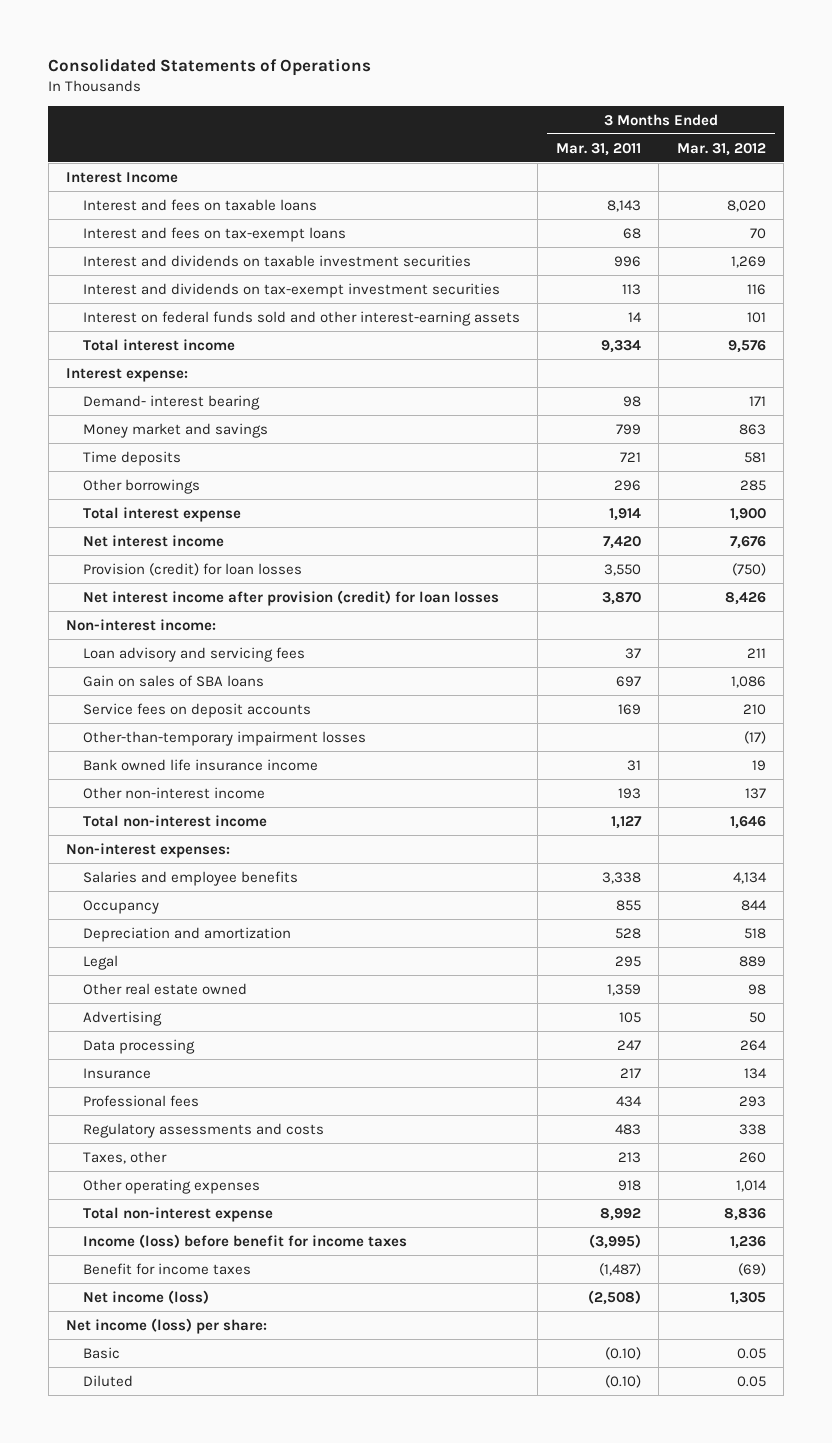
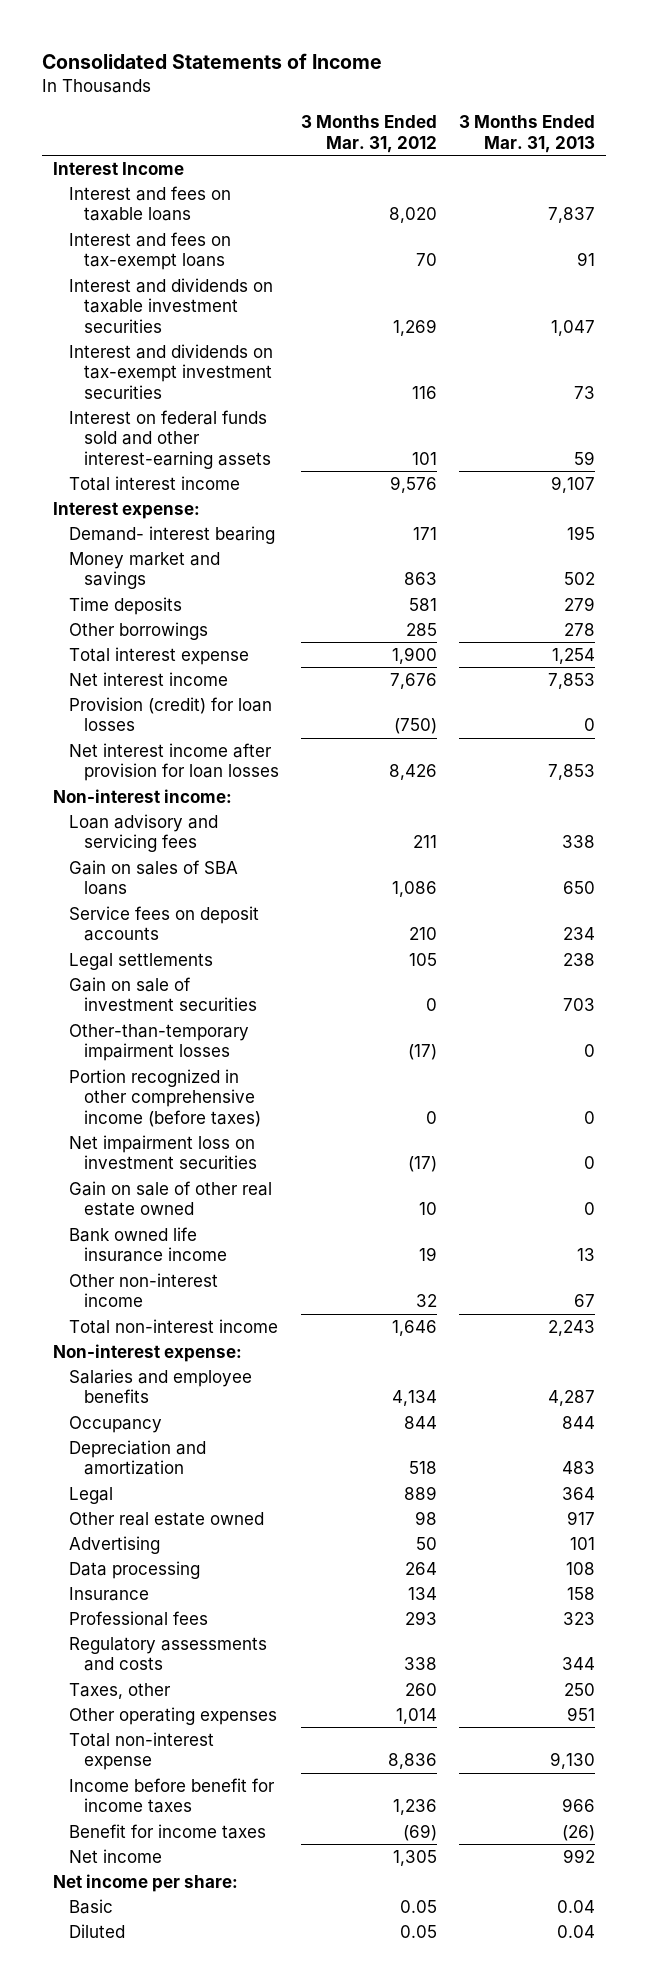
- Consolidated Statements of Operations
+ Consolidated Statements of Income
- | 3 Months Ended Mar. 31, 2011 | 3 Months Ended Mar. 31, 2012
+ | 3 Months Ended Mar. 31, 2012 | 3 Months Ended Mar. 31, 2013
- Net interest income after provision (credit) for loan losses | 3,870 | 8,426
+ Net interest income after provision for loan losses | 8,426 | 7,853
+ Legal settlements | 105 | 238
+ Gain on sale of investment securities | 0 | 703
+ Portion recognized in other comprehensive income (before taxes) | 0 | 0
+ Net impairment loss on investment securities | (17) | 0
+ Gain on sale of other real estate owned | 10 | 0
- Other non-interest income | 193 | 137
+ Other non-interest income | 32 | 67
- Non-interest expenses:
+ Non-interest expense:
- Income (loss) before benefit for income taxes | (3,995) | 1,236
+ Income before benefit for income taxes | 1,236 | 966
- Net income (loss) | (2,508) | 1,305
- Net income (loss) per share:
+ Net income | 1,305 | 992
+ Net income per share:

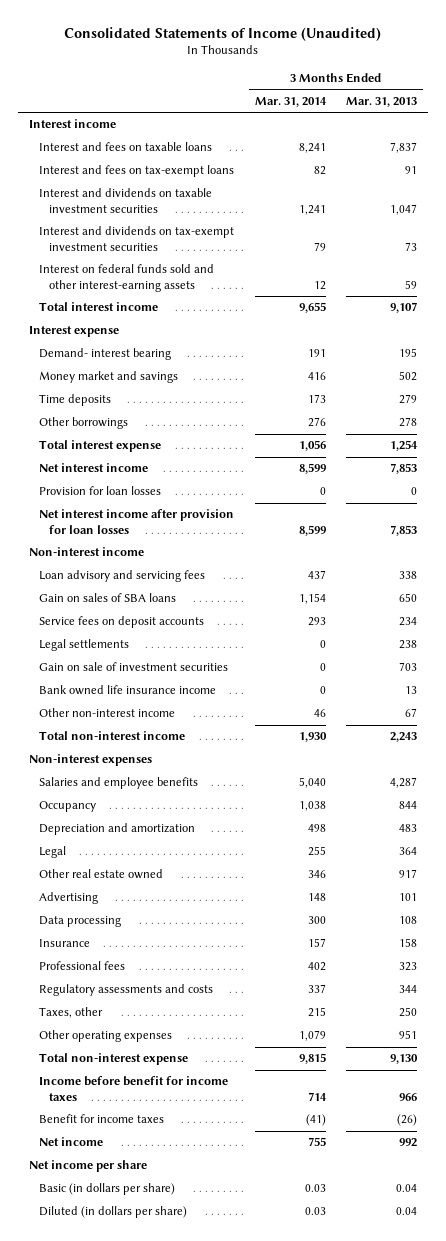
- Consolidated Statements of Income
+ Consolidated Statements of Income (Unaudited)
- | 3 Months Ended Mar. 31, 2012 | 3 Months Ended Mar. 31, 2013
+ | 3 Months Ended Mar. 31, 2014 | 3 Months Ended Mar. 31, 2013
- Interest Income
+ Interest income
- Interest expense:
+ Interest expense
- Provision (credit) for loan losses | (750) | 0
+ Provision for loan losses | 0 | 0
- Non-interest income:
+ Non-interest income
- Other-than-temporary impairment losses | (17) | 0
- Portion recognized in other comprehensive income (before taxes) | 0 | 0
- Net impairment loss on investment securities | (17) | 0
- Gain on sale of other real estate owned | 10 | 0
- Non-interest expense:
+ Non-interest expenses
- Net income per share:
- Basic | 0.05 | 0.04
- Diluted | 0.05 | 0.04
+ Net income per share
+ Basic (in dollars per share) | 0.03 | 0.04
+ Diluted (in dollars per share) | 0.03 | 0.04

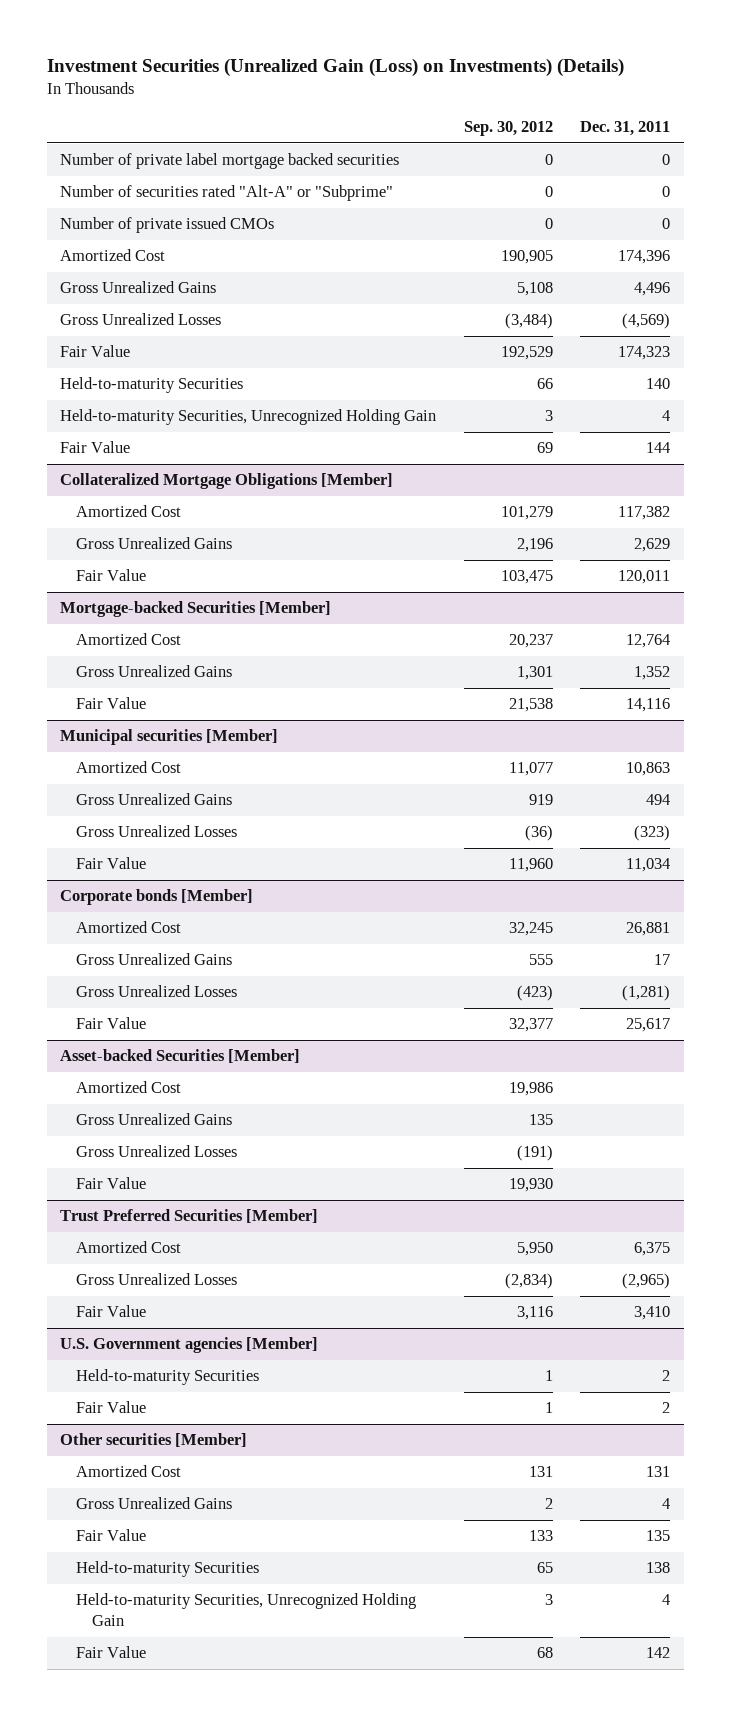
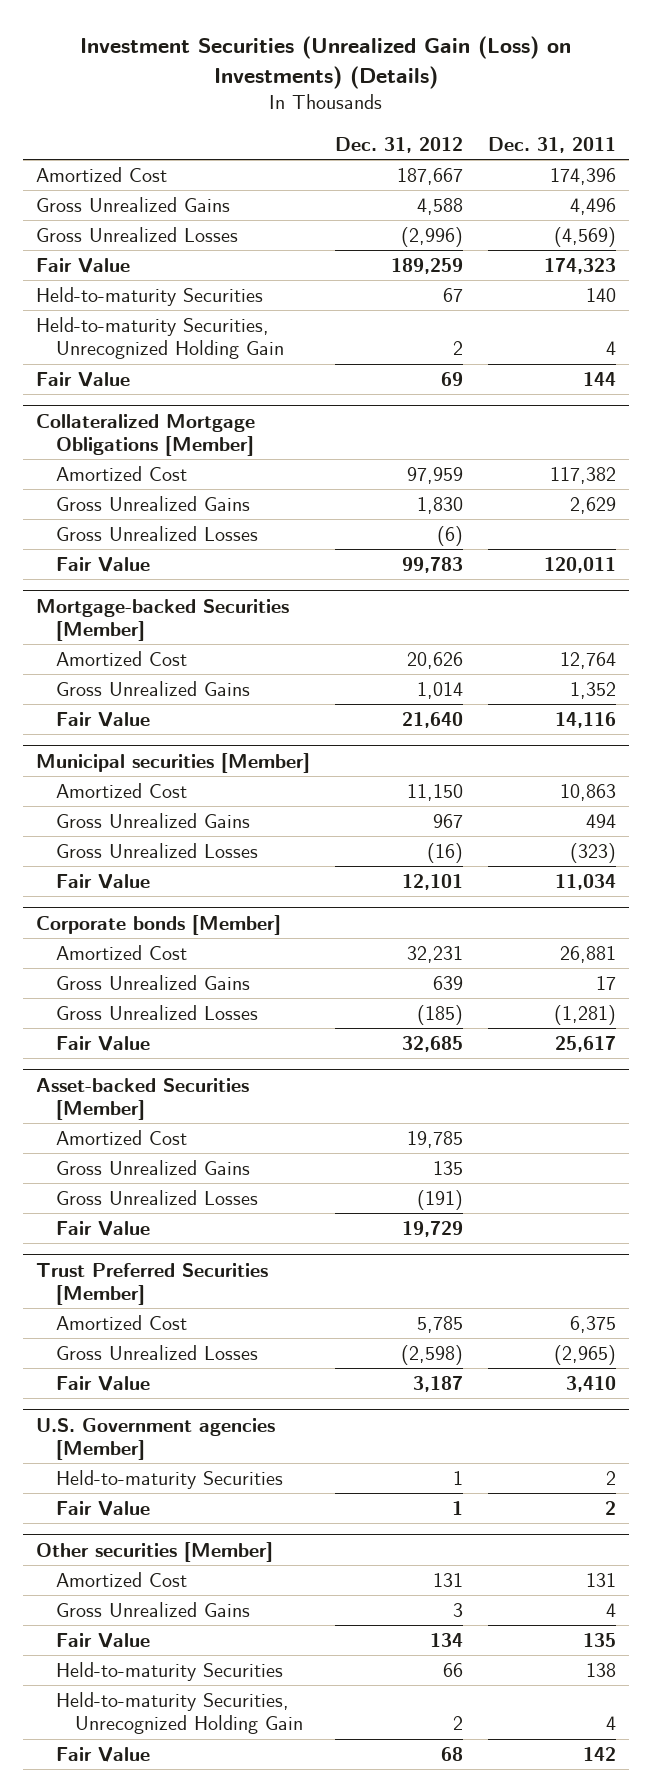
- | Sep. 30, 2012 | Dec. 31, 2011
+ | Dec. 31, 2012 | Dec. 31, 2011
- Number of private label mortgage backed securities | 0 | 0
- Number of securities rated "Alt-A" or "Subprime" | 0 | 0
- Number of private issued CMOs | 0 | 0
@ Collateralized Mortgage Obligations [Member]
+ Gross Unrealized Losses | (6) |

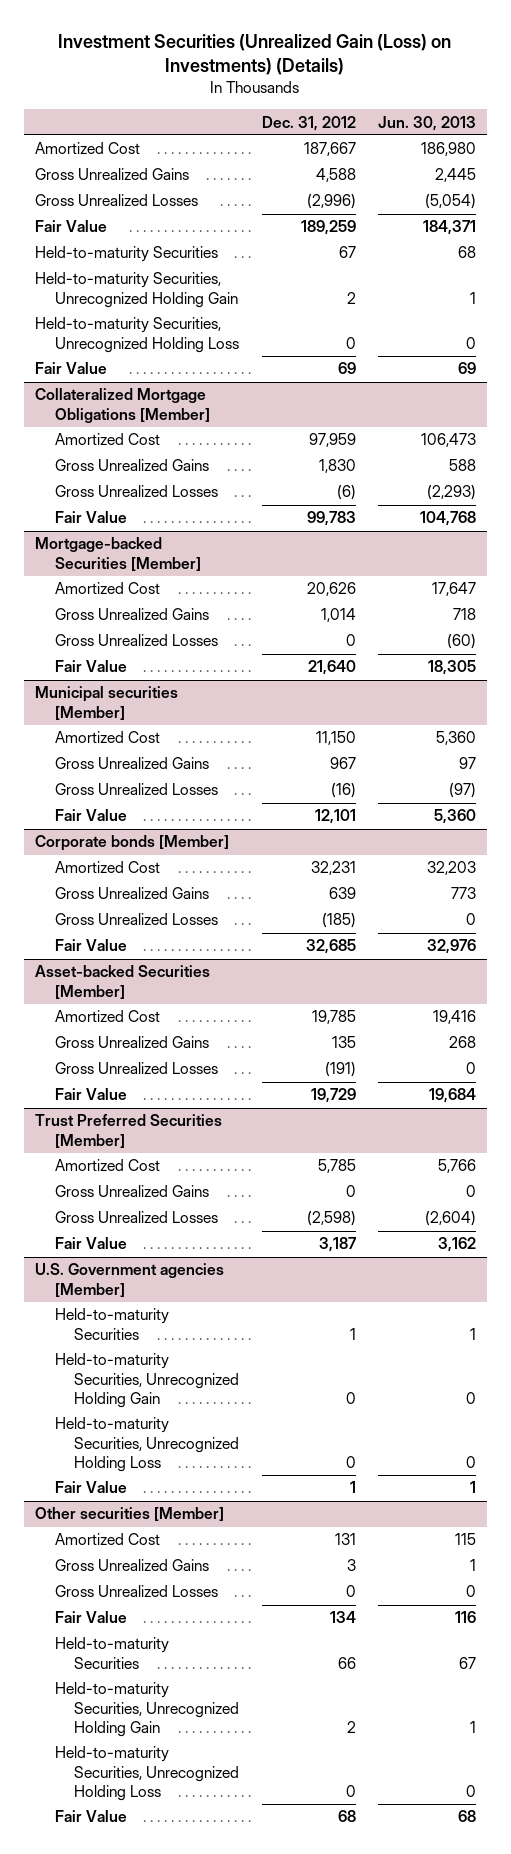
- | Dec. 31, 2012 | Dec. 31, 2011
+ | Dec. 31, 2012 | Jun. 30, 2013
+ Held-to-maturity Securities, Unrecognized Holding Loss | 0 | 0
@ Mortgage-backed Securities [Member]
+ Gross Unrealized Losses | 0 | (60)
@ Trust Preferred Securities [Member]
+ Gross Unrealized Gains | 0 | 0
@ U.S. Government agencies [Member]
+ Held-to-maturity Securities, Unrecognized Holding Gain | 0 | 0
+ Held-to-maturity Securities, Unrecognized Holding Loss | 0 | 0
@ Other securities [Member]
+ Gross Unrealized Losses | 0 | 0
+ Held-to-maturity Securities, Unrecognized Holding Loss | 0 | 0

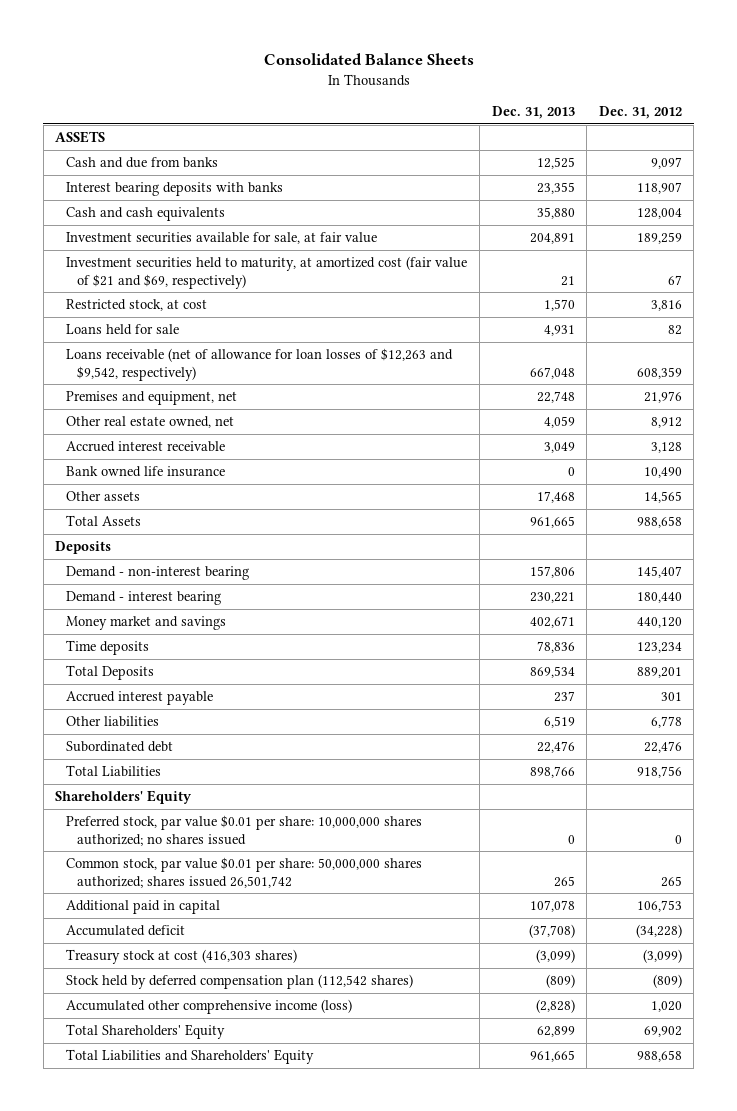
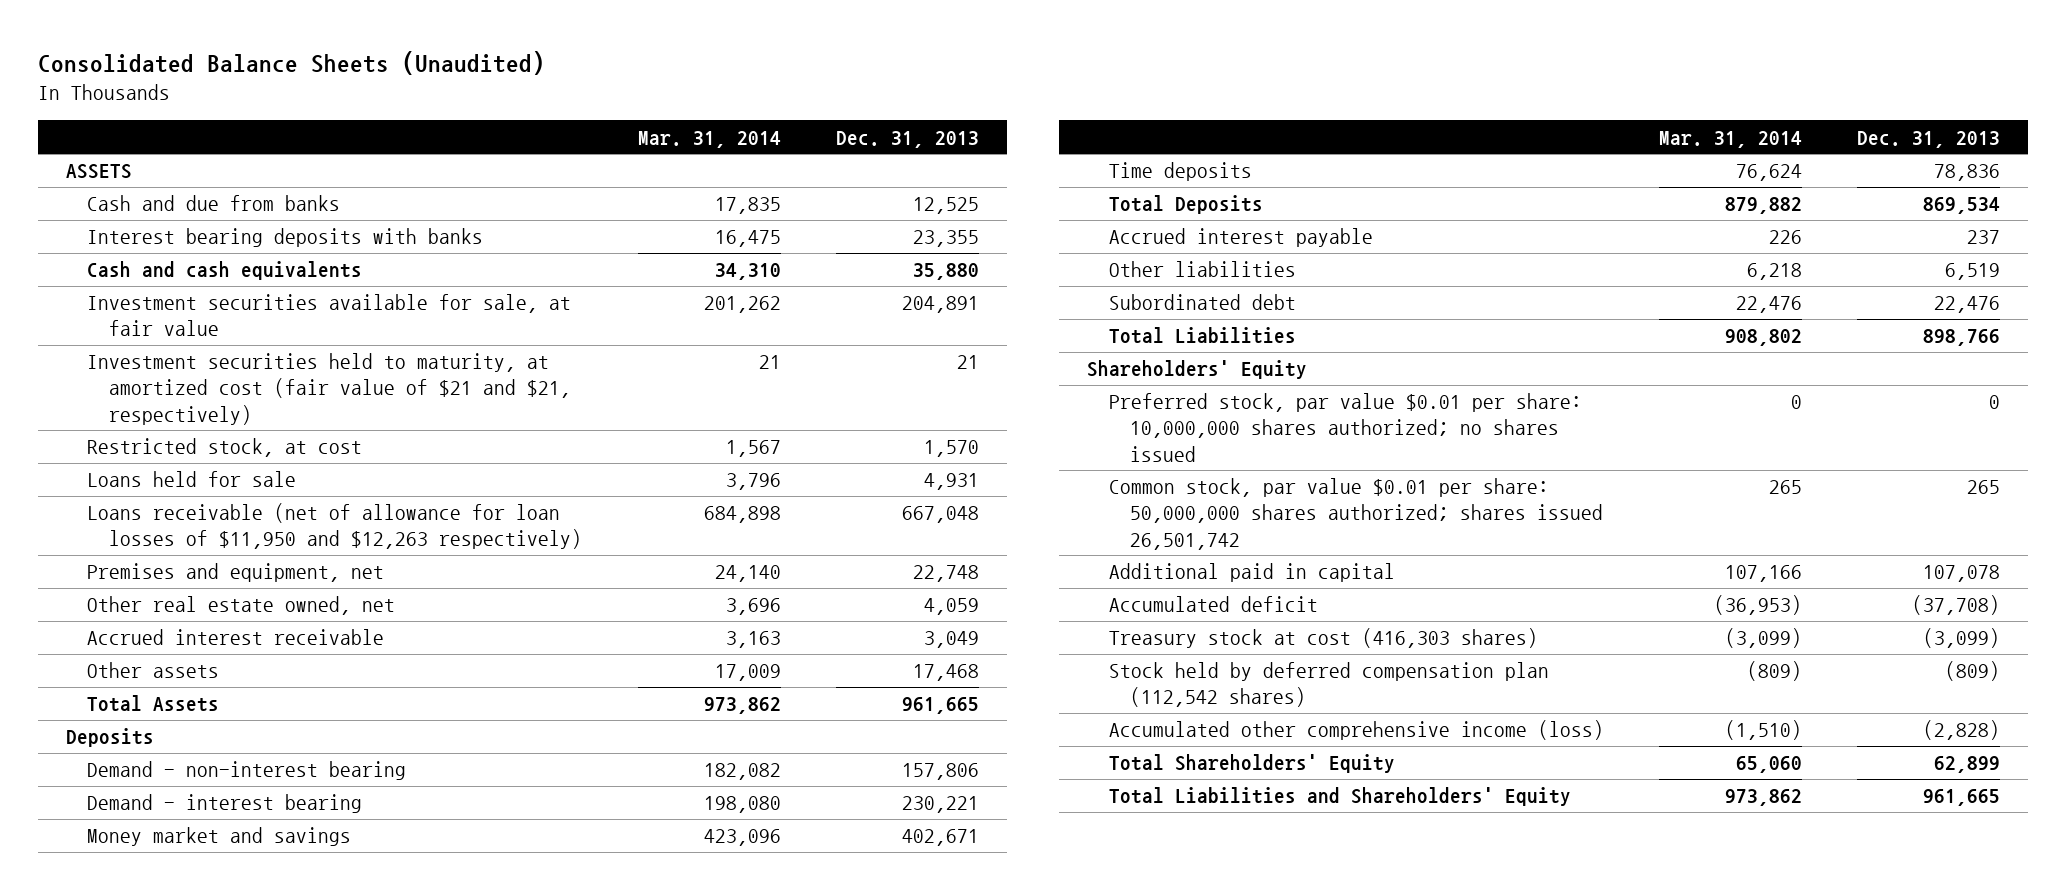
- Consolidated Balance Sheets
+ Consolidated Balance Sheets (Unaudited)
- | Dec. 31, 2013 | Dec. 31, 2012
+ | Mar. 31, 2014 | Dec. 31, 2013
- Investment securities held to maturity, at amortized cost (fair value of $21 and $69, respectively) | 21 | 67
+ Investment securities held to maturity, at amortized cost (fair value of $21 and $21, respectively) | 21 | 21
- Loans receivable (net of allowance for loan losses of $12,263 and $9,542, respectively) | 667,048 | 608,359
+ Loans receivable (net of allowance for loan losses of $11,950 and $12,263 respectively) | 684,898 | 667,048
- Bank owned life insurance | 0 | 10,490

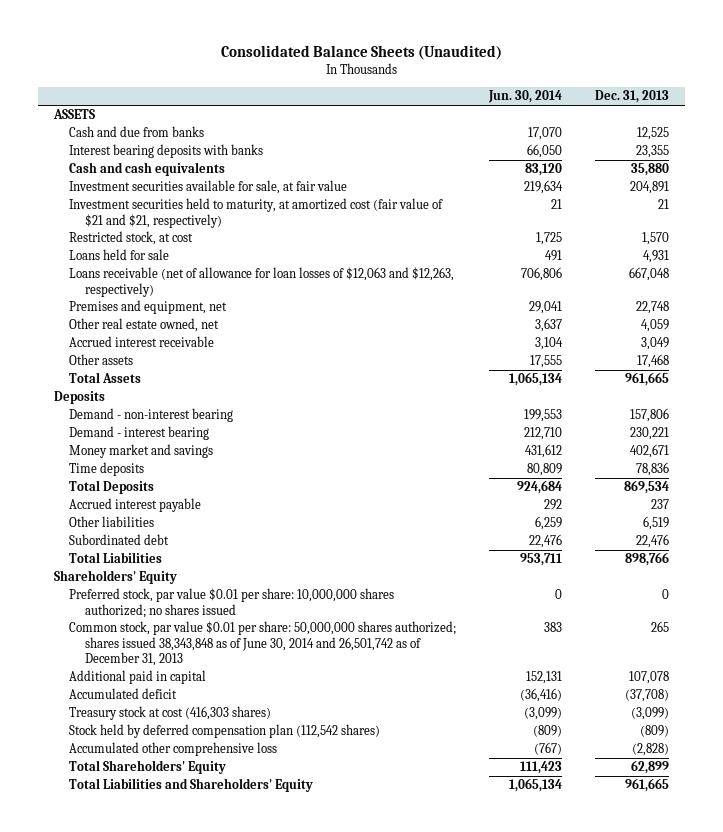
- | Mar. 31, 2014 | Dec. 31, 2013
+ | Jun. 30, 2014 | Dec. 31, 2013
- Loans receivable (net of allowance for loan losses of $11,950 and $12,263 respectively) | 684,898 | 667,048
+ Loans receivable (net of allowance for loan losses of $12,063 and $12,263, respectively) | 706,806 | 667,048
- Common stock, par value $0.01 per share: 50,000,000 shares authorized; shares issued 26,501,742 | 265 | 265
+ Common stock, par value $0.01 per share: 50,000,000 shares authorized; shares issued 38,343,848 as of June 30, 2014 and 26,501,742 as of December 31, 2013 | 383 | 265
- Accumulated other comprehensive income (loss) | (1,510) | (2,828)
+ Accumulated other comprehensive loss | (767) | (2,828)

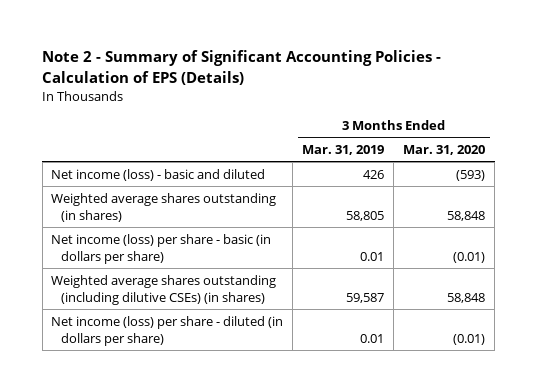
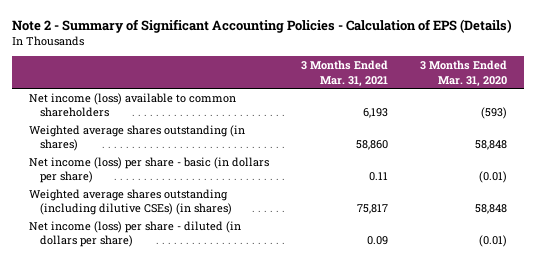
- | 3 Months Ended Mar. 31, 2019 | 3 Months Ended Mar. 31, 2020
+ | 3 Months Ended Mar. 31, 2021 | 3 Months Ended Mar. 31, 2020
- Net income (loss) - basic and diluted | 426 | (593)
+ Net income (loss) available to common shareholders | 6,193 | (593)

